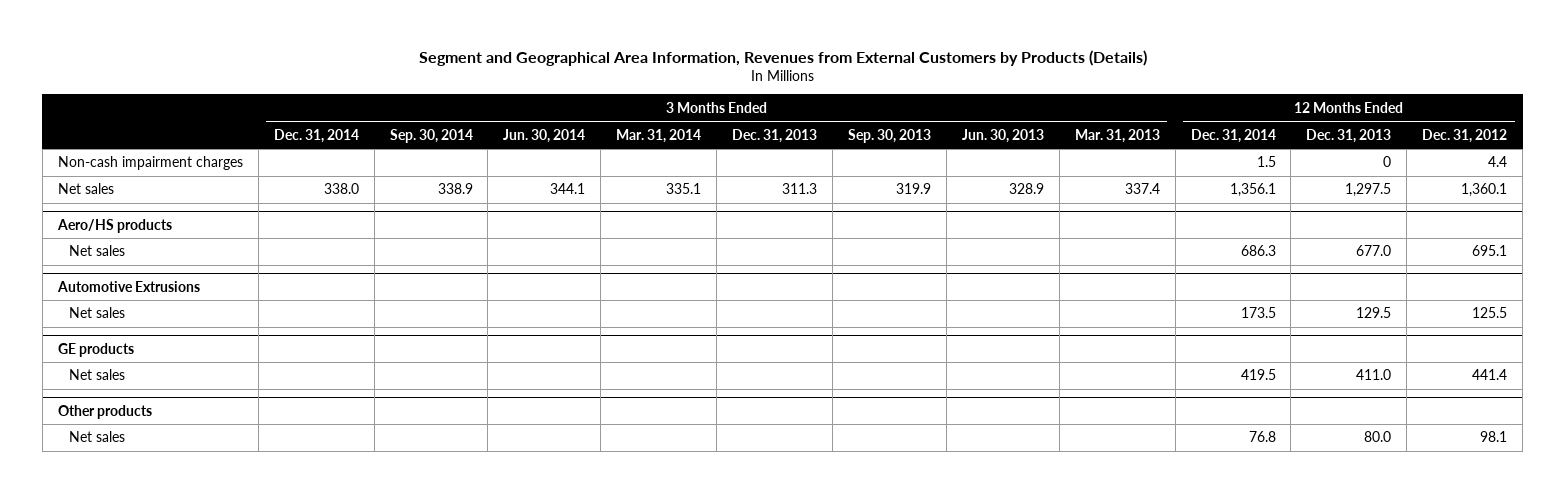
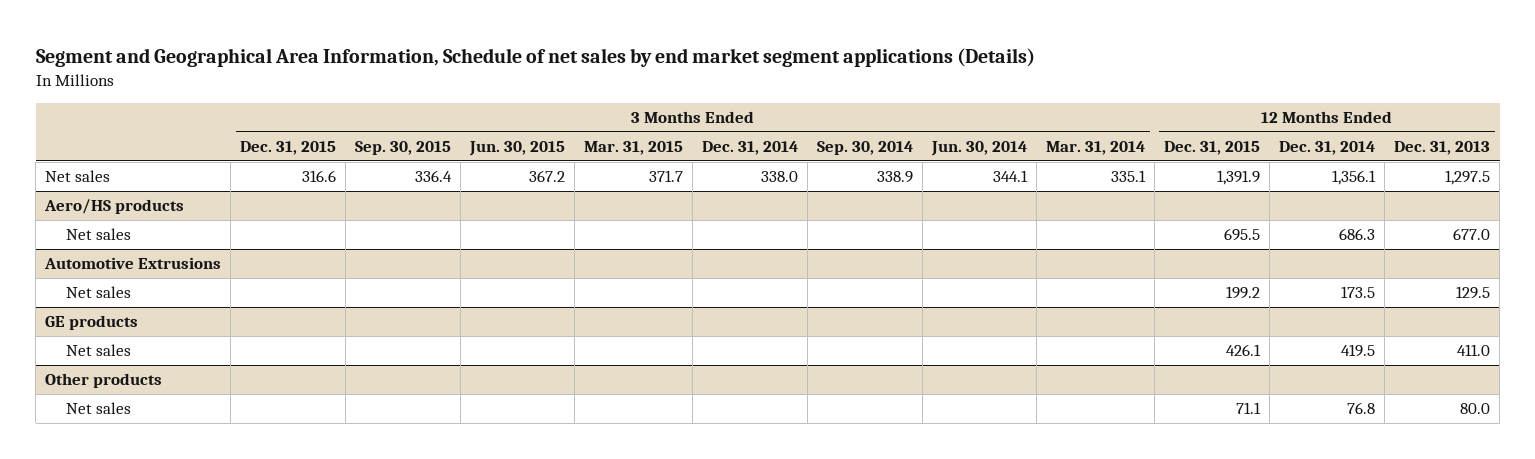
- Segment and Geographical Area Information, Revenues from External Customers by Products (Details)
+ Segment and Geographical Area Information, Schedule of net sales by end market segment applications (Details)
- | 3 Months Ended Dec. 31, 2014 | 3 Months Ended Sep. 30, 2014 | 3 Months Ended Jun. 30, 2014 | 3 Months Ended Mar. 31, 2014 | 3 Months Ended Dec. 31, 2013 | 3 Months Ended Sep. 30, 2013 | 3 Months Ended Jun. 30, 2013 | 3 Months Ended Mar. 31, 2013 | 12 Months Ended Dec. 31, 2014 | 12 Months Ended Dec. 31, 2013 | 12 Months Ended Dec. 31, 2012
+ | 3 Months Ended Dec. 31, 2015 | 3 Months Ended Sep. 30, 2015 | 3 Months Ended Jun. 30, 2015 | 3 Months Ended Mar. 31, 2015 | 3 Months Ended Dec. 31, 2014 | 3 Months Ended Sep. 30, 2014 | 3 Months Ended Jun. 30, 2014 | 3 Months Ended Mar. 31, 2014 | 12 Months Ended Dec. 31, 2015 | 12 Months Ended Dec. 31, 2014 | 12 Months Ended Dec. 31, 2013
- Non-cash impairment charges | | | | | | | | | 1.5 | 0 | 4.4

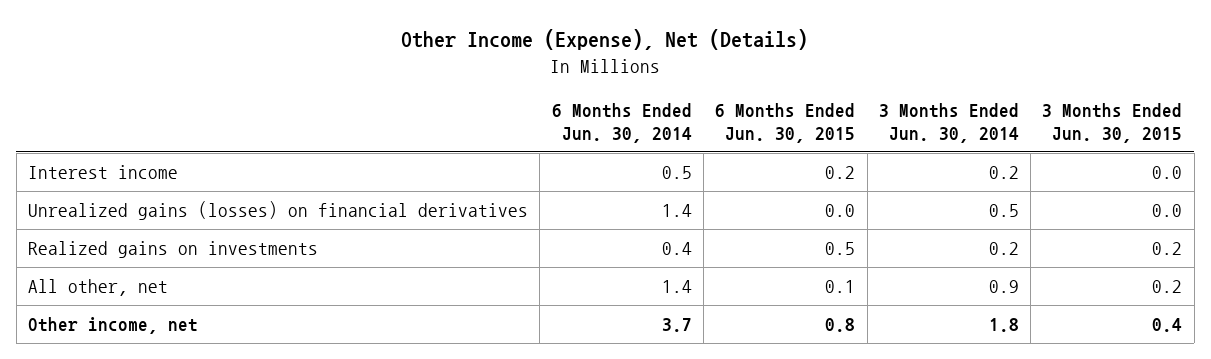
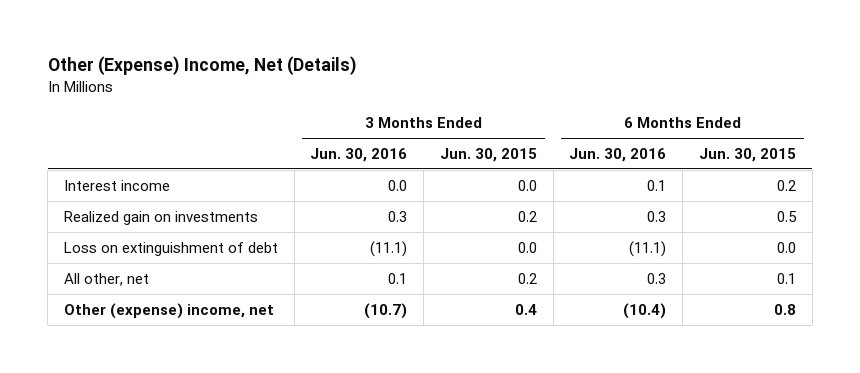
- Other Income (Expense), Net (Details)
+ Other (Expense) Income, Net (Details)
- | 6 Months Ended Jun. 30, 2014 | 6 Months Ended Jun. 30, 2015 | 3 Months Ended Jun. 30, 2014 | 3 Months Ended Jun. 30, 2015
+ | 3 Months Ended Jun. 30, 2016 | 3 Months Ended Jun. 30, 2015 | 6 Months Ended Jun. 30, 2016 | 6 Months Ended Jun. 30, 2015
- Unrealized gains (losses) on financial derivatives | 1.4 | 0.0 | 0.5 | 0.0
- Realized gains on investments | 0.4 | 0.5 | 0.2 | 0.2
+ Realized gain on investments | 0.3 | 0.2 | 0.3 | 0.5
+ Loss on extinguishment of debt | (11.1) | 0.0 | (11.1) | 0.0
- Other income, net | 3.7 | 0.8 | 1.8 | 0.4
+ Other (expense) income, net | (10.7) | 0.4 | (10.4) | 0.8

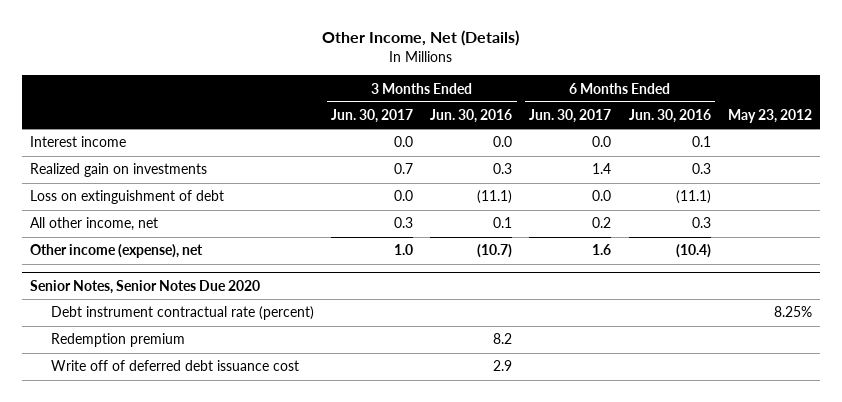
- Other (Expense) Income, Net (Details)
+ Other Income, Net (Details)
- | 3 Months Ended Jun. 30, 2016 | 3 Months Ended Jun. 30, 2015 | 6 Months Ended Jun. 30, 2016 | 6 Months Ended Jun. 30, 2015
+ | 3 Months Ended Jun. 30, 2017 | 3 Months Ended Jun. 30, 2016 | 6 Months Ended Jun. 30, 2017 | 6 Months Ended Jun. 30, 2016 | May 23, 2012
- All other, net | 0.1 | 0.2 | 0.3 | 0.1
- Other (expense) income, net | (10.7) | 0.4 | (10.4) | 0.8
+ All other income, net | 0.3 | 0.1 | 0.2 | 0.3 |
+ Other income (expense), net | 1.0 | (10.7) | 1.6 | (10.4) |
+ Senior Notes, Senior Notes Due 2020
+ Debt instrument contractual rate (percent) | | | | | 8.25%
+ Redemption premium | | 8.2 | | |
+ Write off of deferred debt issuance cost | | 2.9 | | |

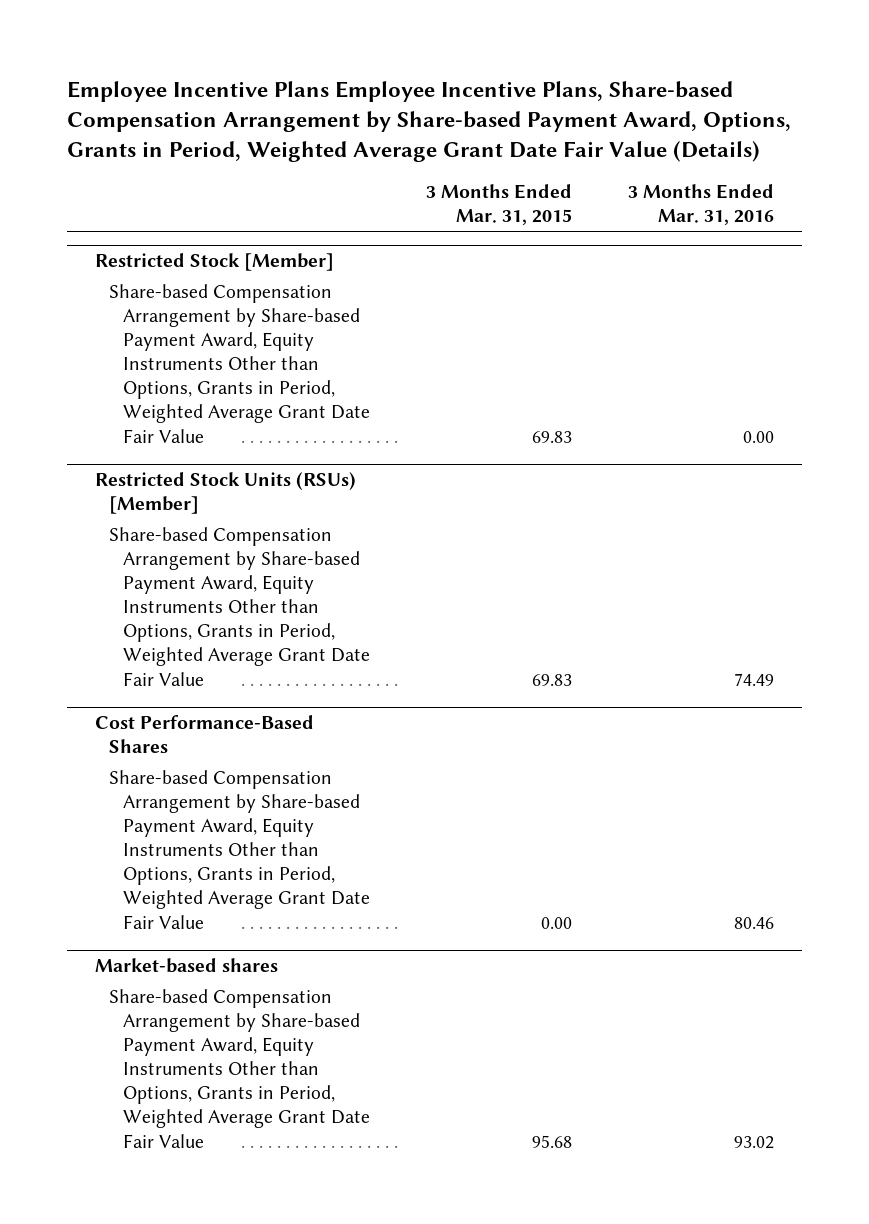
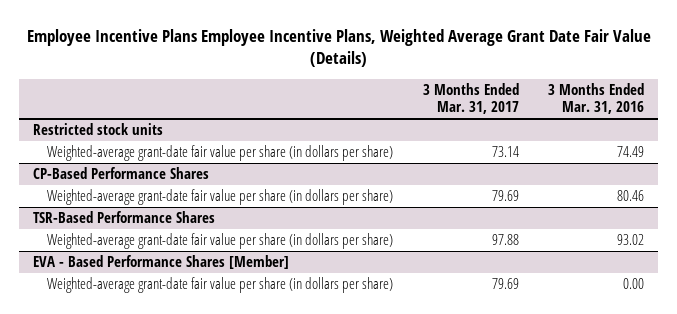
- Employee Incentive Plans Employee Incentive Plans, Share-based Compensation Arrangement by Share-based Payment Award, Options, Grants in Period, Weighted Average Grant Date Fair Value (Details)
+ Employee Incentive Plans Employee Incentive Plans, Weighted Average Grant Date Fair Value (Details)
- | 3 Months Ended Mar. 31, 2015 | 3 Months Ended Mar. 31, 2016
+ | 3 Months Ended Mar. 31, 2017 | 3 Months Ended Mar. 31, 2016
- Restricted Stock [Member]
- Share-based Compensation Arrangement by Share-based Payment Award, Equity Instruments Other than Options, Grants in Period, Weighted Average Grant Date Fair Value | 69.83 | 0.00
- Restricted Stock Units (RSUs) [Member]
- Share-based Compensation Arrangement by Share-based Payment Award, Equity Instruments Other than Options, Grants in Period, Weighted Average Grant Date Fair Value | 69.83 | 74.49
- Cost Performance-Based Shares
- Share-based Compensation Arrangement by Share-based Payment Award, Equity Instruments Other than Options, Grants in Period, Weighted Average Grant Date Fair Value | 0.00 | 80.46
- Market-based shares
- Share-based Compensation Arrangement by Share-based Payment Award, Equity Instruments Other than Options, Grants in Period, Weighted Average Grant Date Fair Value | 95.68 | 93.02
+ Restricted stock units
+ Weighted-average grant-date fair value per share (in dollars per share) | 73.14 | 74.49
+ CP-Based Performance Shares
+ Weighted-average grant-date fair value per share (in dollars per share) | 79.69 | 80.46
+ TSR-Based Performance Shares
+ Weighted-average grant-date fair value per share (in dollars per share) | 97.88 | 93.02
+ EVA - Based Performance Shares [Member]
+ Weighted-average grant-date fair value per share (in dollars per share) | 79.69 | 0.00

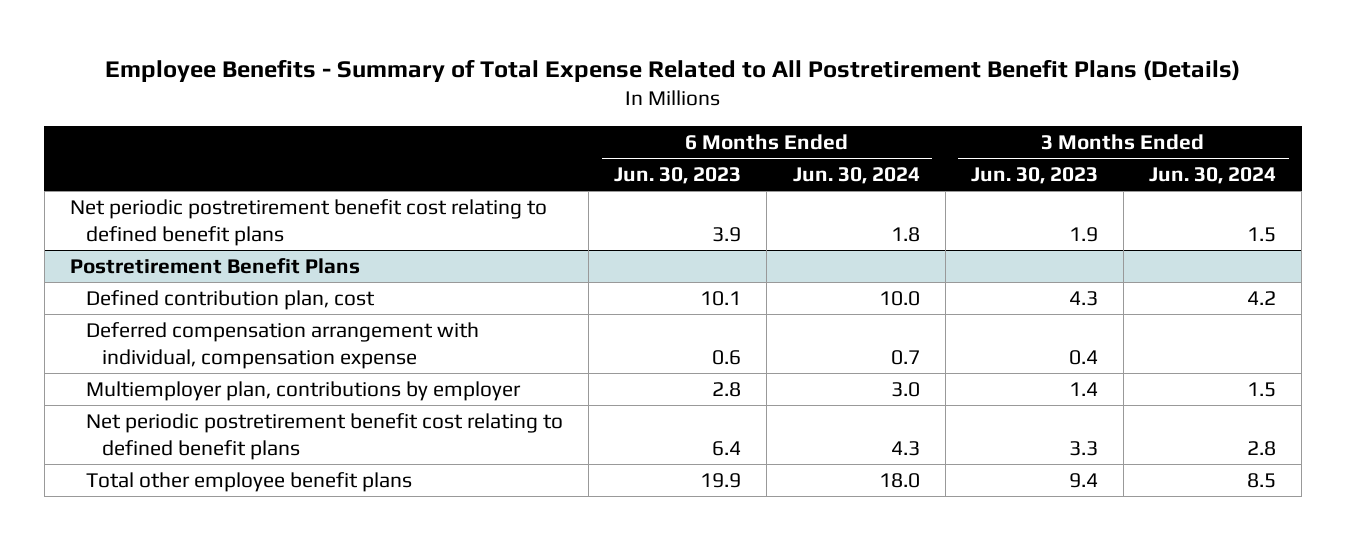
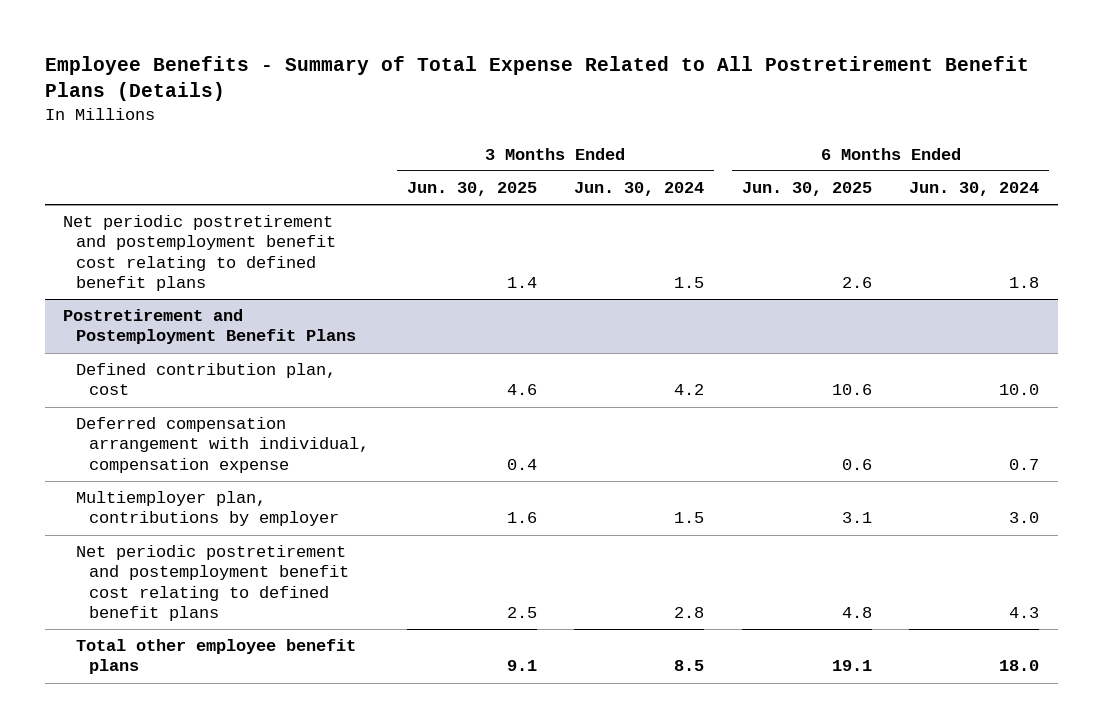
- | 6 Months Ended Jun. 30, 2023 | 6 Months Ended Jun. 30, 2024 | 3 Months Ended Jun. 30, 2023 | 3 Months Ended Jun. 30, 2024
+ | 3 Months Ended Jun. 30, 2025 | 3 Months Ended Jun. 30, 2024 | 6 Months Ended Jun. 30, 2025 | 6 Months Ended Jun. 30, 2024
- Net periodic postretirement benefit cost relating to defined benefit plans | 3.9 | 1.8 | 1.9 | 1.5
- Postretirement Benefit Plans
+ Net periodic postretirement and postemployment benefit cost relating to defined benefit plans | 1.4 | 1.5 | 2.6 | 1.8
+ Postretirement and Postemployment Benefit Plans
- Net periodic postretirement benefit cost relating to defined benefit plans | 6.4 | 4.3 | 3.3 | 2.8
+ Net periodic postretirement and postemployment benefit cost relating to defined benefit plans | 2.5 | 2.8 | 4.8 | 4.3

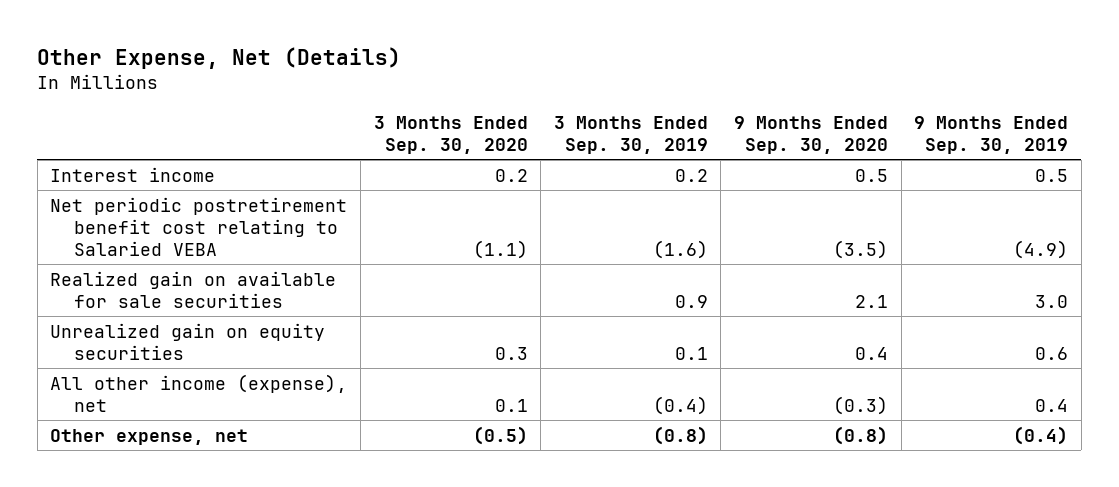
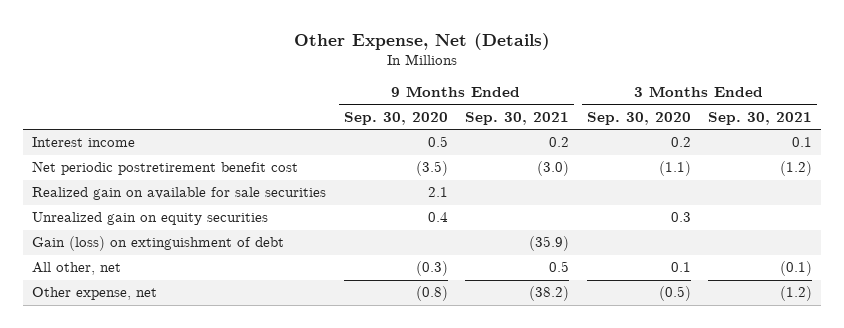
- | 3 Months Ended Sep. 30, 2020 | 3 Months Ended Sep. 30, 2019 | 9 Months Ended Sep. 30, 2020 | 9 Months Ended Sep. 30, 2019
+ | 9 Months Ended Sep. 30, 2020 | 9 Months Ended Sep. 30, 2021 | 3 Months Ended Sep. 30, 2020 | 3 Months Ended Sep. 30, 2021
- Net periodic postretirement benefit cost relating to Salaried VEBA | (1.1) | (1.6) | (3.5) | (4.9)
+ Net periodic postretirement benefit cost | (3.5) | (3.0) | (1.1) | (1.2)
- All other income (expense), net | 0.1 | (0.4) | (0.3) | 0.4
+ Gain (loss) on extinguishment of debt | | (35.9) | |
+ All other, net | (0.3) | 0.5 | 0.1 | (0.1)

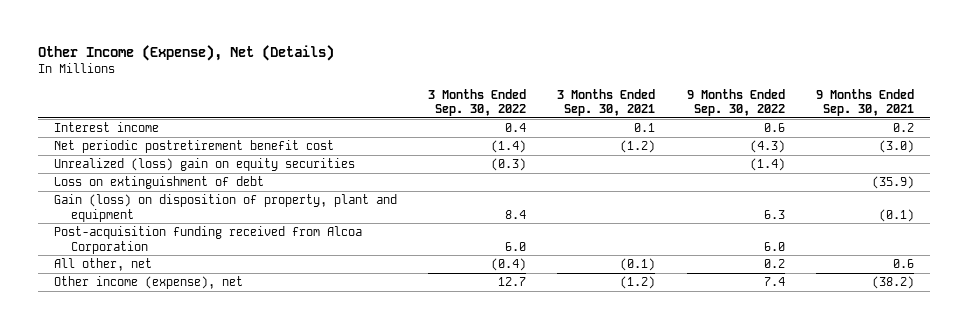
- Other Expense, Net (Details)
+ Other Income (Expense), Net (Details)
- | 9 Months Ended Sep. 30, 2020 | 9 Months Ended Sep. 30, 2021 | 3 Months Ended Sep. 30, 2020 | 3 Months Ended Sep. 30, 2021
+ | 3 Months Ended Sep. 30, 2022 | 3 Months Ended Sep. 30, 2021 | 9 Months Ended Sep. 30, 2022 | 9 Months Ended Sep. 30, 2021
- Realized gain on available for sale securities | 2.1 | | |
- Unrealized gain on equity securities | 0.4 | | 0.3 |
- Gain (loss) on extinguishment of debt | | (35.9) | |
- All other, net | (0.3) | 0.5 | 0.1 | (0.1)
- Other expense, net | (0.8) | (38.2) | (0.5) | (1.2)
+ Unrealized (loss) gain on equity securities | (0.3) | | (1.4) |
+ Loss on extinguishment of debt | | | | (35.9)
+ Gain (loss) on disposition of property, plant and equipment | 8.4 | | 6.3 | (0.1)
+ Post-acquisition funding received from Alcoa Corporation | 6.0 | | 6.0 |
+ All other, net | (0.4) | (0.1) | 0.2 | 0.6
+ Other income (expense), net | 12.7 | (1.2) | 7.4 | (38.2)

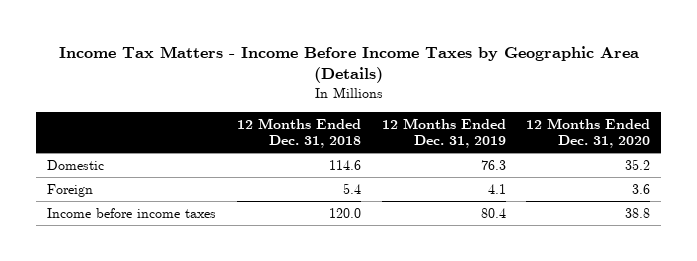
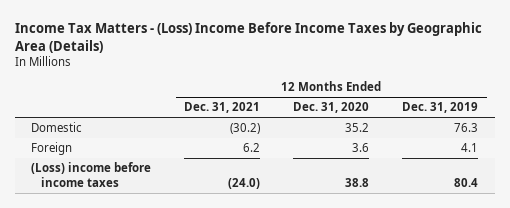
- Income Tax Matters - Income Before Income Taxes by Geographic Area (Details)
+ Income Tax Matters - (Loss) Income Before Income Taxes by Geographic Area (Details)
- | 12 Months Ended Dec. 31, 2018 | 12 Months Ended Dec. 31, 2019 | 12 Months Ended Dec. 31, 2020
+ | 12 Months Ended Dec. 31, 2021 | 12 Months Ended Dec. 31, 2020 | 12 Months Ended Dec. 31, 2019
- Income before income taxes | 120.0 | 80.4 | 38.8
+ (Loss) income before income taxes | (24.0) | 38.8 | 80.4

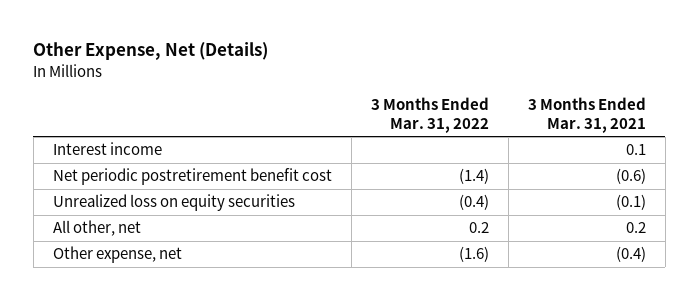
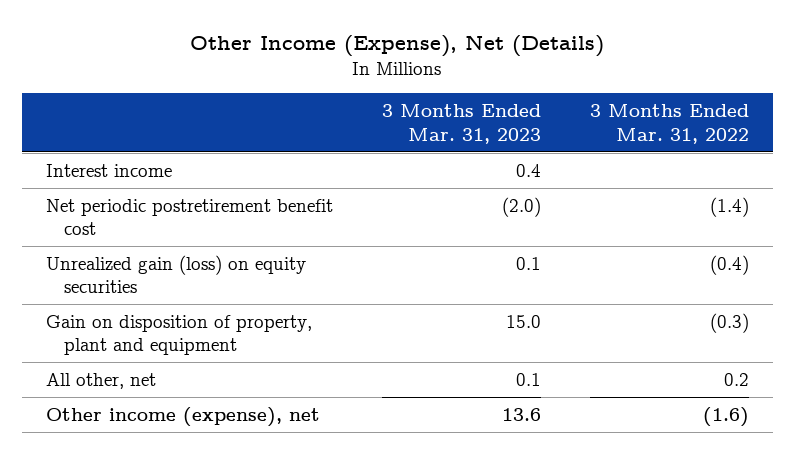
- Other Expense, Net (Details)
+ Other Income (Expense), Net (Details)
- | 3 Months Ended Mar. 31, 2022 | 3 Months Ended Mar. 31, 2021
+ | 3 Months Ended Mar. 31, 2023 | 3 Months Ended Mar. 31, 2022
- Unrealized loss on equity securities | (0.4) | (0.1)
+ Unrealized gain (loss) on equity securities | 0.1 | (0.4)
+ Gain on disposition of property, plant and equipment | 15.0 | (0.3)
- Other expense, net | (1.6) | (0.4)
+ Other income (expense), net | 13.6 | (1.6)

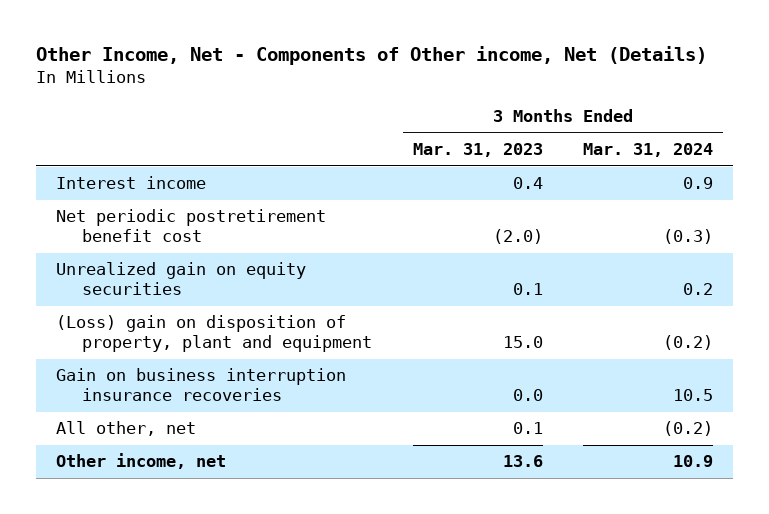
- Other Income (Expense), Net (Details)
+ Other Income, Net - Components of Other income, Net (Details)
- | 3 Months Ended Mar. 31, 2023 | 3 Months Ended Mar. 31, 2022
+ | 3 Months Ended Mar. 31, 2023 | 3 Months Ended Mar. 31, 2024
- Unrealized gain (loss) on equity securities | 0.1 | (0.4)
- Gain on disposition of property, plant and equipment | 15.0 | (0.3)
+ Unrealized gain on equity securities | 0.1 | 0.2
+ (Loss) gain on disposition of property, plant and equipment | 15.0 | (0.2)
+ Gain on business interruption insurance recoveries | 0.0 | 10.5
- Other income (expense), net | 13.6 | (1.6)
+ Other income, net | 13.6 | 10.9

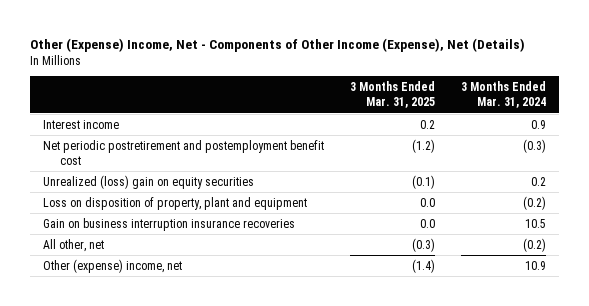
- Other Income, Net - Components of Other income, Net (Details)
+ Other (Expense) Income, Net - Components of Other Income (Expense), Net (Details)
- | 3 Months Ended Mar. 31, 2023 | 3 Months Ended Mar. 31, 2024
+ | 3 Months Ended Mar. 31, 2025 | 3 Months Ended Mar. 31, 2024
- Net periodic postretirement benefit cost | (2.0) | (0.3)
- Unrealized gain on equity securities | 0.1 | 0.2
- (Loss) gain on disposition of property, plant and equipment | 15.0 | (0.2)
+ Net periodic postretirement and postemployment benefit cost | (1.2) | (0.3)
+ Unrealized (loss) gain on equity securities | (0.1) | 0.2
+ Loss on disposition of property, plant and equipment | 0.0 | (0.2)
- Other income, net | 13.6 | 10.9
+ Other (expense) income, net | (1.4) | 10.9

